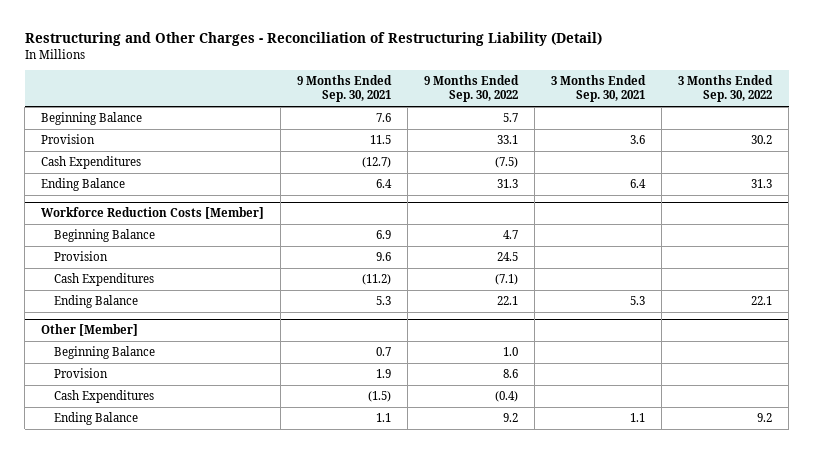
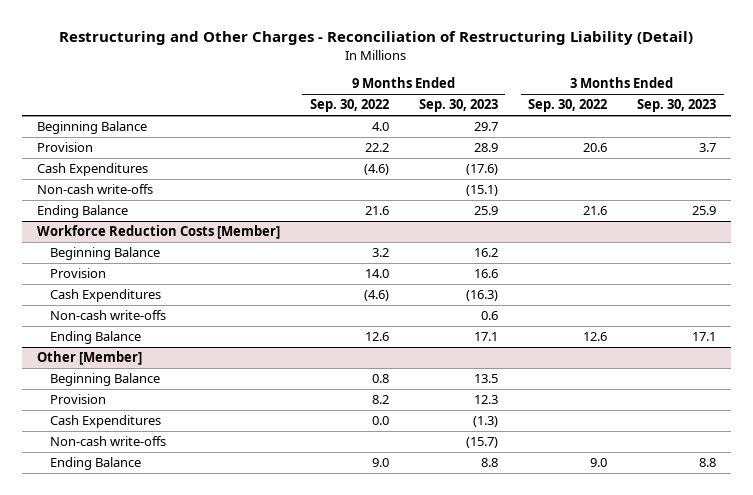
- | 9 Months Ended Sep. 30, 2021 | 9 Months Ended Sep. 30, 2022 | 3 Months Ended Sep. 30, 2021 | 3 Months Ended Sep. 30, 2022
+ | 9 Months Ended Sep. 30, 2022 | 9 Months Ended Sep. 30, 2023 | 3 Months Ended Sep. 30, 2022 | 3 Months Ended Sep. 30, 2023
- Beginning Balance | 7.6 | 5.7 | |
- Provision | 11.5 | 33.1 | 3.6 | 30.2
- Cash Expenditures | (12.7) | (7.5) | |
- Ending Balance | 6.4 | 31.3 | 6.4 | 31.3
+ Beginning Balance | 4.0 | 29.7 | |
+ Provision | 22.2 | 28.9 | 20.6 | 3.7
+ Cash Expenditures | (4.6) | (17.6) | |
+ Non-cash write-offs | | (15.1) | |
+ Ending Balance | 21.6 | 25.9 | 21.6 | 25.9
@ Workforce Reduction Costs [Member]
- Beginning Balance | 6.9 | 4.7 | |
- Provision | 9.6 | 24.5 | |
- Cash Expenditures | (11.2) | (7.1) | |
- Ending Balance | 5.3 | 22.1 | 5.3 | 22.1
+ Beginning Balance | 3.2 | 16.2 | |
+ Provision | 14.0 | 16.6 | |
+ Cash Expenditures | (4.6) | (16.3) | |
+ Non-cash write-offs | | 0.6 | |
+ Ending Balance | 12.6 | 17.1 | 12.6 | 17.1
@ Other [Member]
- Beginning Balance | 0.7 | 1.0 | |
- Provision | 1.9 | 8.6 | |
- Cash Expenditures | (1.5) | (0.4) | |
- Ending Balance | 1.1 | 9.2 | 1.1 | 9.2
+ Beginning Balance | 0.8 | 13.5 | |
+ Provision | 8.2 | 12.3 | |
+ Cash Expenditures | 0.0 | (1.3) | |
+ Non-cash write-offs | | (15.7) | |
+ Ending Balance | 9.0 | 8.8 | 9.0 | 8.8

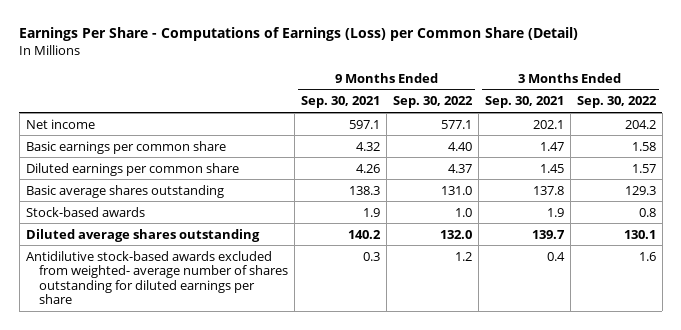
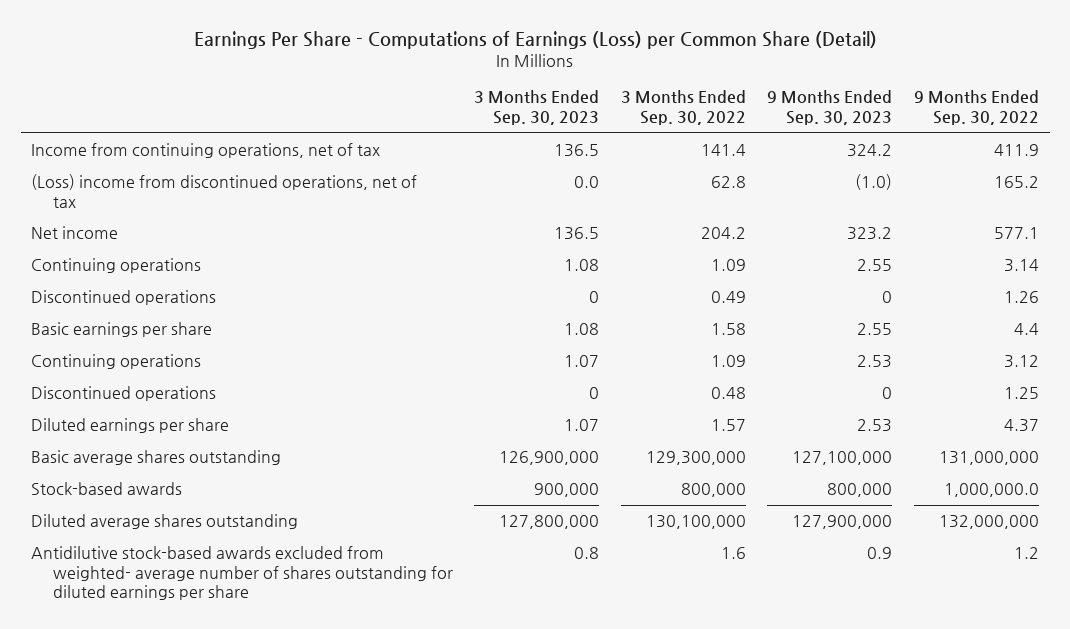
- | 9 Months Ended Sep. 30, 2021 | 9 Months Ended Sep. 30, 2022 | 3 Months Ended Sep. 30, 2021 | 3 Months Ended Sep. 30, 2022
+ | 3 Months Ended Sep. 30, 2023 | 3 Months Ended Sep. 30, 2022 | 9 Months Ended Sep. 30, 2023 | 9 Months Ended Sep. 30, 2022
+ Income from continuing operations, net of tax | 136.5 | 141.4 | 324.2 | 411.9
+ (Loss) income from discontinued operations, net of tax | 0.0 | 62.8 | (1.0) | 165.2
- Basic earnings per common share | 4.32 | 4.40 | 1.47 | 1.58
- Diluted earnings per common share | 4.26 | 4.37 | 1.45 | 1.57
- Basic average shares outstanding | 138.3 | 131.0 | 137.8 | 129.3
- Stock-based awards | 1.9 | 1.0 | 1.9 | 0.8
- Diluted average shares outstanding | 140.2 | 132.0 | 139.7 | 130.1
+ Continuing operations | 1.08 | 1.09 | 2.55 | 3.14
+ Discontinued operations | 0 | 0.49 | 0 | 1.26
+ Basic earnings per share | 1.08 | 1.58 | 2.55 | 4.4
+ Continuing operations | 1.07 | 1.09 | 2.53 | 3.12
+ Discontinued operations | 0 | 0.48 | 0 | 1.25
+ Diluted earnings per share | 1.07 | 1.57 | 2.53 | 4.37
+ Basic average shares outstanding | 126,900,000 | 129,300,000 | 127,100,000 | 131,000,000
+ Stock-based awards | 900,000 | 800,000 | 800,000 | 1,000,000.0
+ Diluted average shares outstanding | 127,800,000 | 130,100,000 | 127,900,000 | 132,000,000

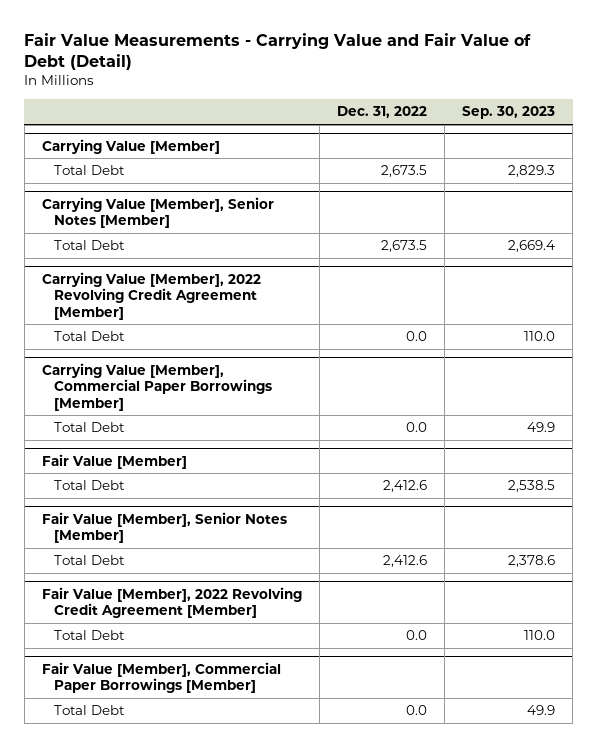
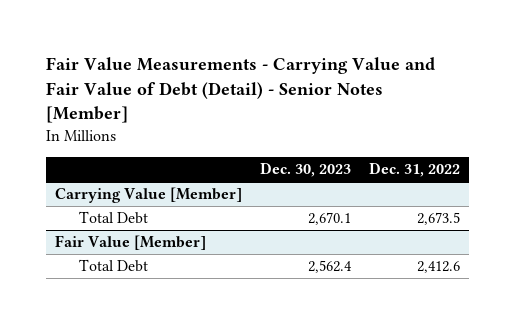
- Fair Value Measurements - Carrying Value and Fair Value of Debt (Detail)
+ Fair Value Measurements - Carrying Value and Fair Value of Debt (Detail) - Senior Notes [Member]
- | Dec. 31, 2022 | Sep. 30, 2023
+ | Dec. 30, 2023 | Dec. 31, 2022
- Carrying Value [Member], Senior Notes [Member]
- Total Debt | 2,673.5 | 2,669.4
- Carrying Value [Member], 2022 Revolving Credit Agreement [Member]
- Total Debt | 0.0 | 110.0
- Carrying Value [Member], Commercial Paper Borrowings [Member]
- Total Debt | 0.0 | 49.9
- Fair Value [Member], Senior Notes [Member]
- Total Debt | 2,412.6 | 2,378.6
- Fair Value [Member], 2022 Revolving Credit Agreement [Member]
- Total Debt | 0.0 | 110.0
- Fair Value [Member], Commercial Paper Borrowings [Member]
- Total Debt | 0.0 | 49.9

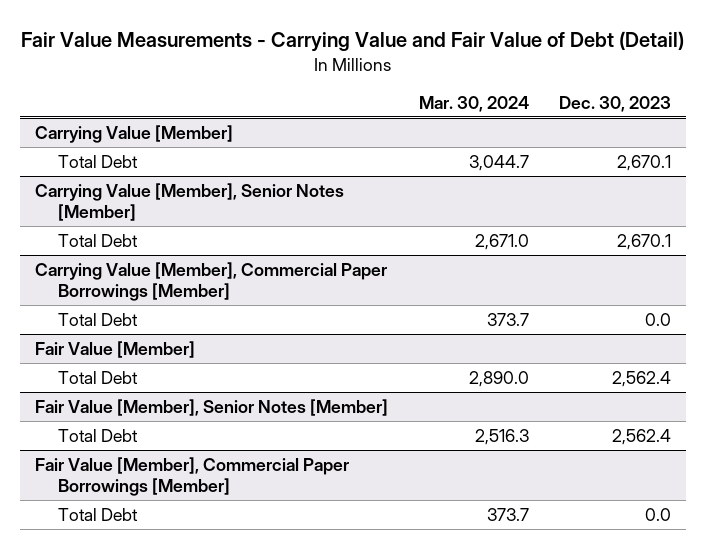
- Fair Value Measurements - Carrying Value and Fair Value of Debt (Detail) - Senior Notes [Member]
+ Fair Value Measurements - Carrying Value and Fair Value of Debt (Detail)
- | Dec. 30, 2023 | Dec. 31, 2022
+ | Mar. 30, 2024 | Dec. 30, 2023
+ Carrying Value [Member], Senior Notes [Member]
+ Total Debt | 2,671.0 | 2,670.1
+ Carrying Value [Member], Commercial Paper Borrowings [Member]
+ Total Debt | 373.7 | 0.0
+ Fair Value [Member], Senior Notes [Member]
+ Total Debt | 2,516.3 | 2,562.4
+ Fair Value [Member], Commercial Paper Borrowings [Member]
+ Total Debt | 373.7 | 0.0

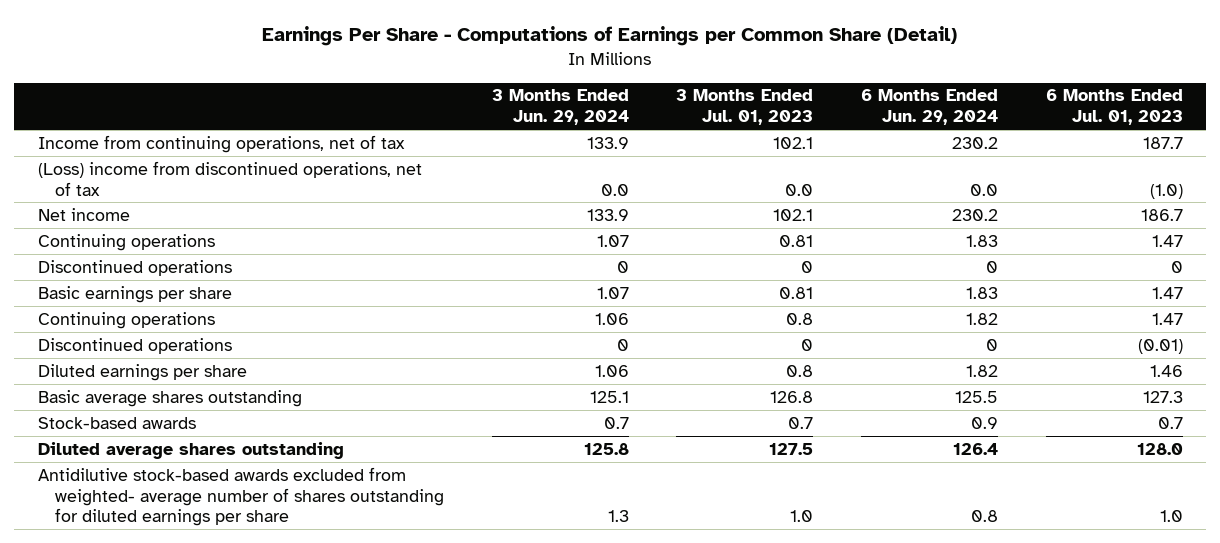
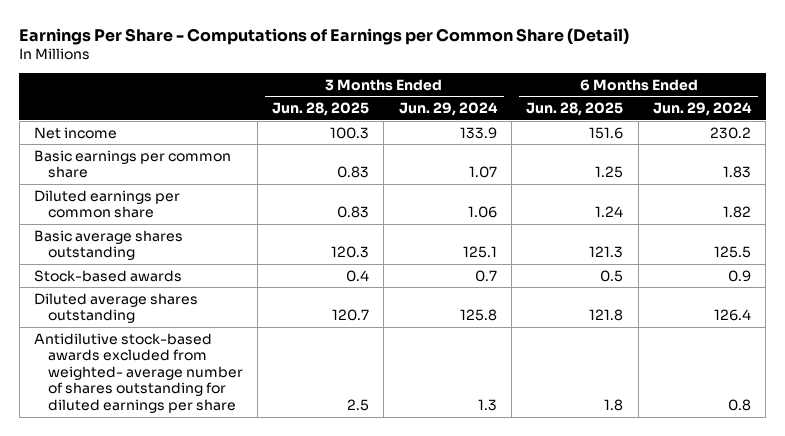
- | 3 Months Ended Jun. 29, 2024 | 3 Months Ended Jul. 01, 2023 | 6 Months Ended Jun. 29, 2024 | 6 Months Ended Jul. 01, 2023
+ | 3 Months Ended Jun. 28, 2025 | 3 Months Ended Jun. 29, 2024 | 6 Months Ended Jun. 28, 2025 | 6 Months Ended Jun. 29, 2024
- Income from continuing operations, net of tax | 133.9 | 102.1 | 230.2 | 187.7
- (Loss) income from discontinued operations, net of tax | 0.0 | 0.0 | 0.0 | (1.0)
- Continuing operations | 1.07 | 0.81 | 1.83 | 1.47
- Discontinued operations | 0 | 0 | 0 | 0
- Basic earnings per share | 1.07 | 0.81 | 1.83 | 1.47
- Continuing operations | 1.06 | 0.8 | 1.82 | 1.47
- Discontinued operations | 0 | 0 | 0 | (0.01)
- Diluted earnings per share | 1.06 | 0.8 | 1.82 | 1.46
+ Basic earnings per common share | 0.83 | 1.07 | 1.25 | 1.83
+ Diluted earnings per common share | 0.83 | 1.06 | 1.24 | 1.82

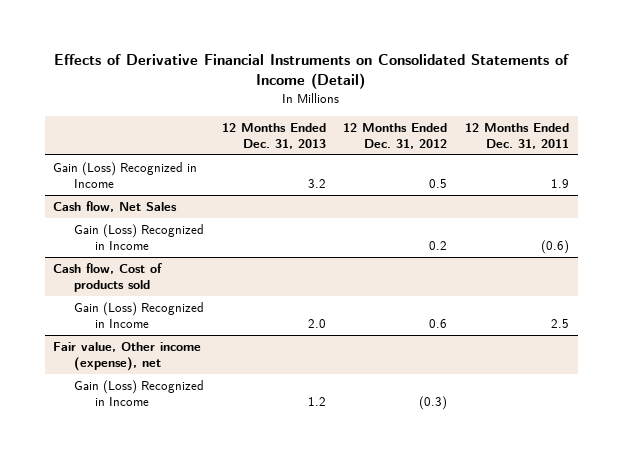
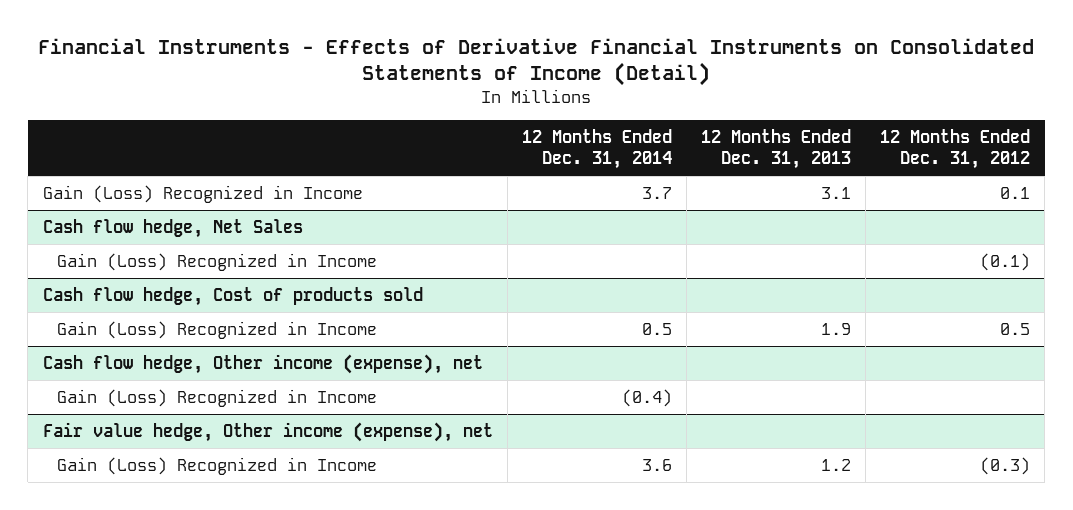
- Effects of Derivative Financial Instruments on Consolidated Statements of Income (Detail)
+ Financial Instruments - Effects of Derivative Financial Instruments on Consolidated Statements of Income (Detail)
- | 12 Months Ended Dec. 31, 2013 | 12 Months Ended Dec. 31, 2012 | 12 Months Ended Dec. 31, 2011
+ | 12 Months Ended Dec. 31, 2014 | 12 Months Ended Dec. 31, 2013 | 12 Months Ended Dec. 31, 2012
- Gain (Loss) Recognized in Income | 3.2 | 0.5 | 1.9
- Cash flow, Net Sales
- Gain (Loss) Recognized in Income | | 0.2 | (0.6)
- Cash flow, Cost of products sold
- Gain (Loss) Recognized in Income | 2.0 | 0.6 | 2.5
- Fair value, Other income (expense), net
+ Gain (Loss) Recognized in Income | 3.7 | 3.1 | 0.1
+ Cash flow hedge, Net Sales
+ Gain (Loss) Recognized in Income | | | (0.1)
+ Cash flow hedge, Cost of products sold
+ Gain (Loss) Recognized in Income | 0.5 | 1.9 | 0.5
+ Cash flow hedge, Other income (expense), net
+ Gain (Loss) Recognized in Income | (0.4) | |
+ Fair value hedge, Other income (expense), net

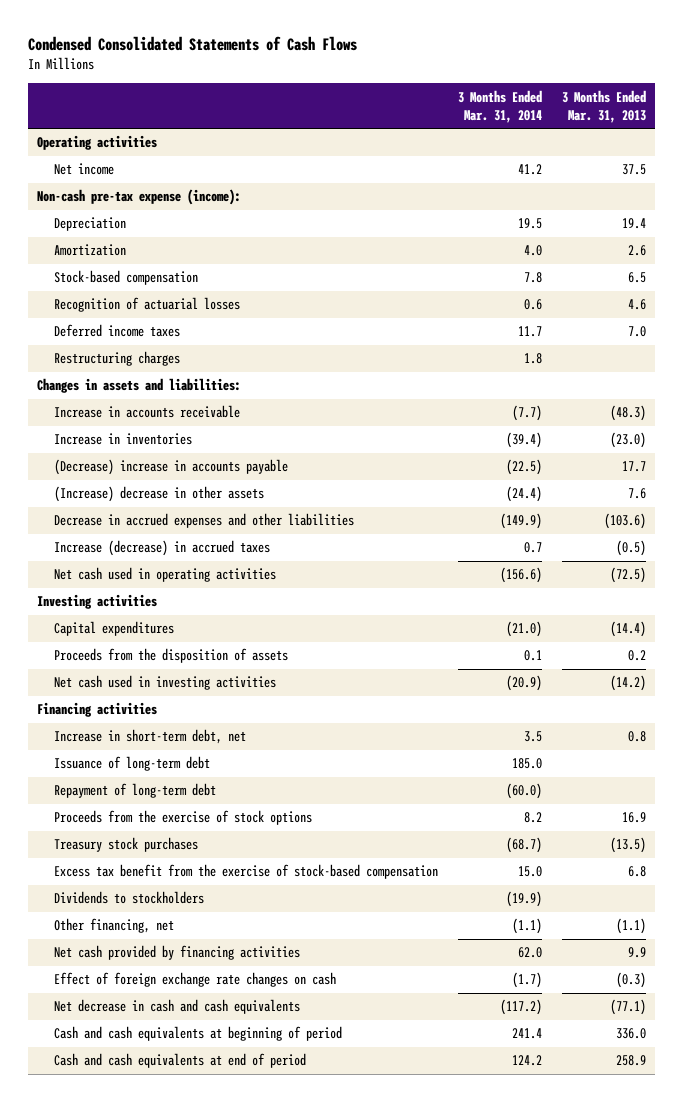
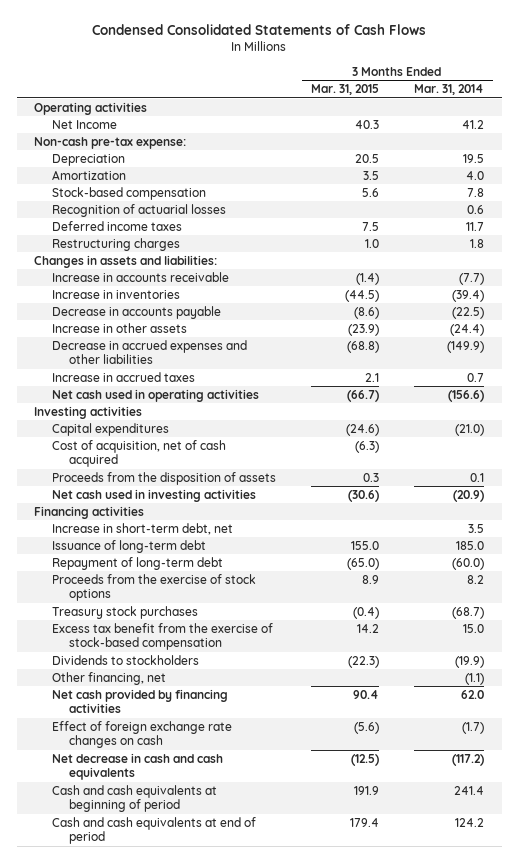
- | 3 Months Ended Mar. 31, 2014 | 3 Months Ended Mar. 31, 2013
+ | 3 Months Ended Mar. 31, 2015 | 3 Months Ended Mar. 31, 2014
- Net income | 41.2 | 37.5
- Non-cash pre-tax expense (income):
+ Net Income | 40.3 | 41.2
+ Non-cash pre-tax expense:
- (Decrease) increase in accounts payable | (22.5) | 17.7
- (Increase) decrease in other assets | (24.4) | 7.6
+ Decrease in accounts payable | (8.6) | (22.5)
+ Increase in other assets | (23.9) | (24.4)
- Increase (decrease) in accrued taxes | 0.7 | (0.5)
+ Increase in accrued taxes | 2.1 | 0.7
+ Cost of acquisition, net of cash acquired | (6.3) |

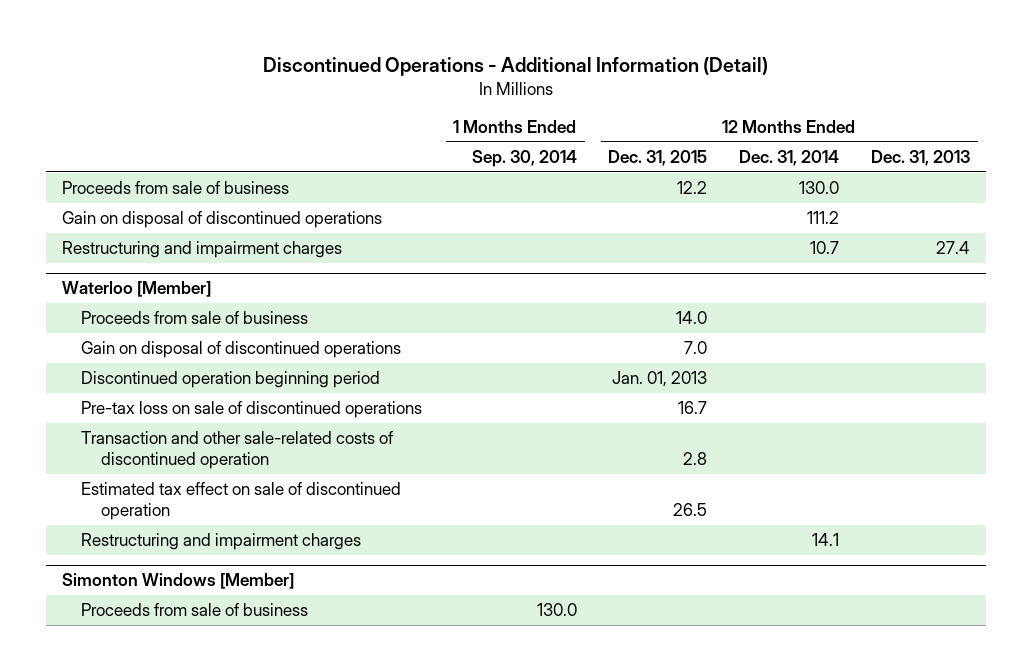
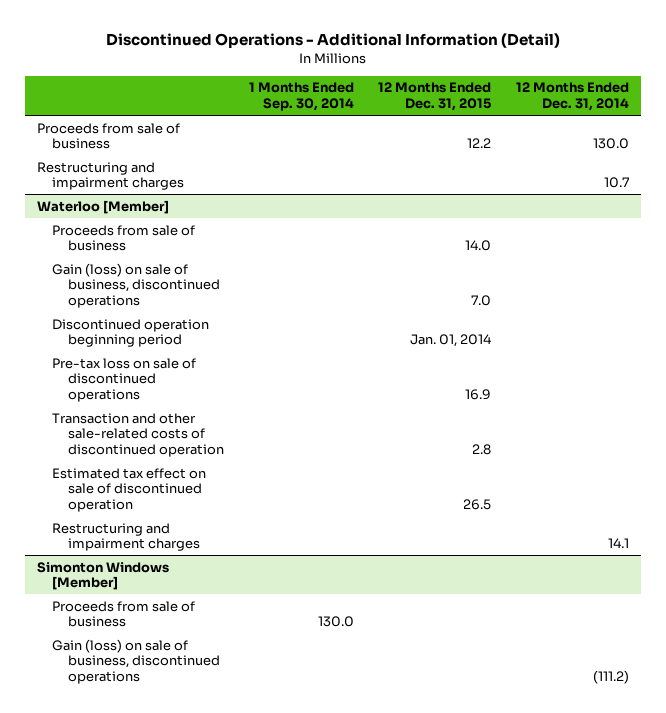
- | 1 Months Ended Sep. 30, 2014 | 12 Months Ended Dec. 31, 2015 | 12 Months Ended Dec. 31, 2014 | 12 Months Ended Dec. 31, 2013
+ | 1 Months Ended Sep. 30, 2014 | 12 Months Ended Dec. 31, 2015 | 12 Months Ended Dec. 31, 2014
- Gain on disposal of discontinued operations | | | 111.2 |
@ Waterloo [Member]
- Gain on disposal of discontinued operations | | 7.0 | |
- Discontinued operation beginning period | | Jan. 01, 2013 | |
- Pre-tax loss on sale of discontinued operations | | 16.7 | |
+ Gain (loss) on sale of business, discontinued operations | | 7.0 |
+ Discontinued operation beginning period | | Jan. 01, 2014 |
+ Pre-tax loss on sale of discontinued operations | | 16.9 |
@ Simonton Windows [Member]
+ Gain (loss) on sale of business, discontinued operations | | | (111.2)

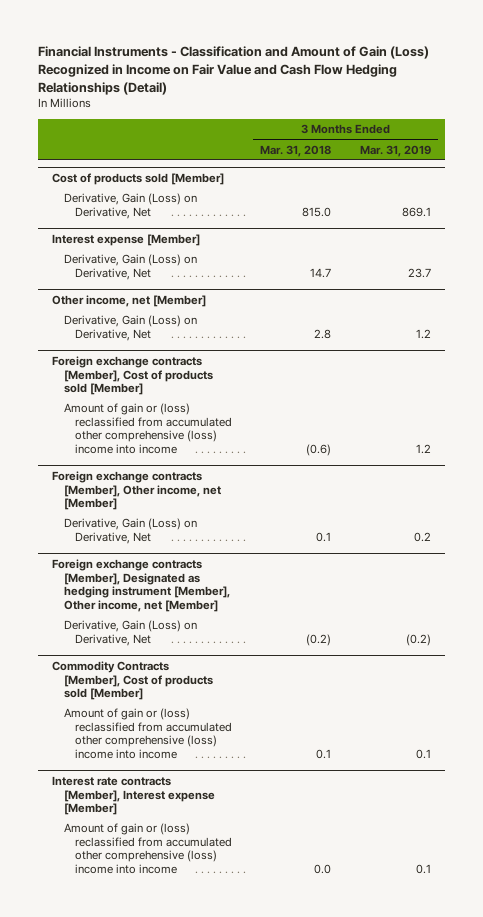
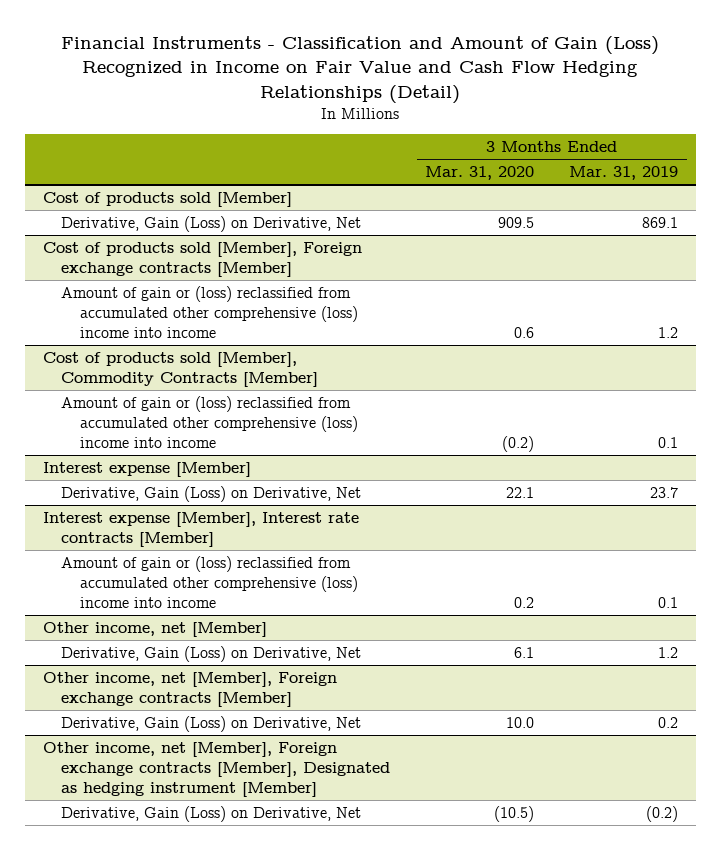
- | 3 Months Ended Mar. 31, 2018 | 3 Months Ended Mar. 31, 2019
+ | 3 Months Ended Mar. 31, 2020 | 3 Months Ended Mar. 31, 2019
+ Cost of products sold [Member], Foreign exchange contracts [Member]
+ Amount of gain or (loss) reclassified from accumulated other comprehensive (loss) income into income | 0.6 | 1.2
+ Cost of products sold [Member], Commodity Contracts [Member]
+ Amount of gain or (loss) reclassified from accumulated other comprehensive (loss) income into income | (0.2) | 0.1
+ Interest expense [Member], Interest rate contracts [Member]
+ Amount of gain or (loss) reclassified from accumulated other comprehensive (loss) income into income | 0.2 | 0.1
- Foreign exchange contracts [Member], Cost of products sold [Member]
- Amount of gain or (loss) reclassified from accumulated other comprehensive (loss) income into income | (0.6) | 1.2
- Foreign exchange contracts [Member], Other income, net [Member]
+ Other income, net [Member], Foreign exchange contracts [Member]
- Foreign exchange contracts [Member], Designated as hedging instrument [Member], Other income, net [Member]
+ Other income, net [Member], Foreign exchange contracts [Member], Designated as hedging instrument [Member]
- Commodity Contracts [Member], Cost of products sold [Member]
- Amount of gain or (loss) reclassified from accumulated other comprehensive (loss) income into income | 0.1 | 0.1
- Interest rate contracts [Member], Interest expense [Member]
- Amount of gain or (loss) reclassified from accumulated other comprehensive (loss) income into income | 0.0 | 0.1

